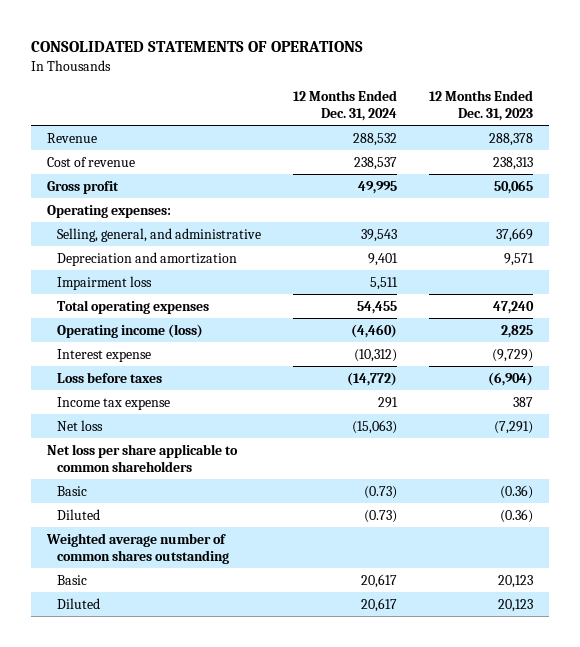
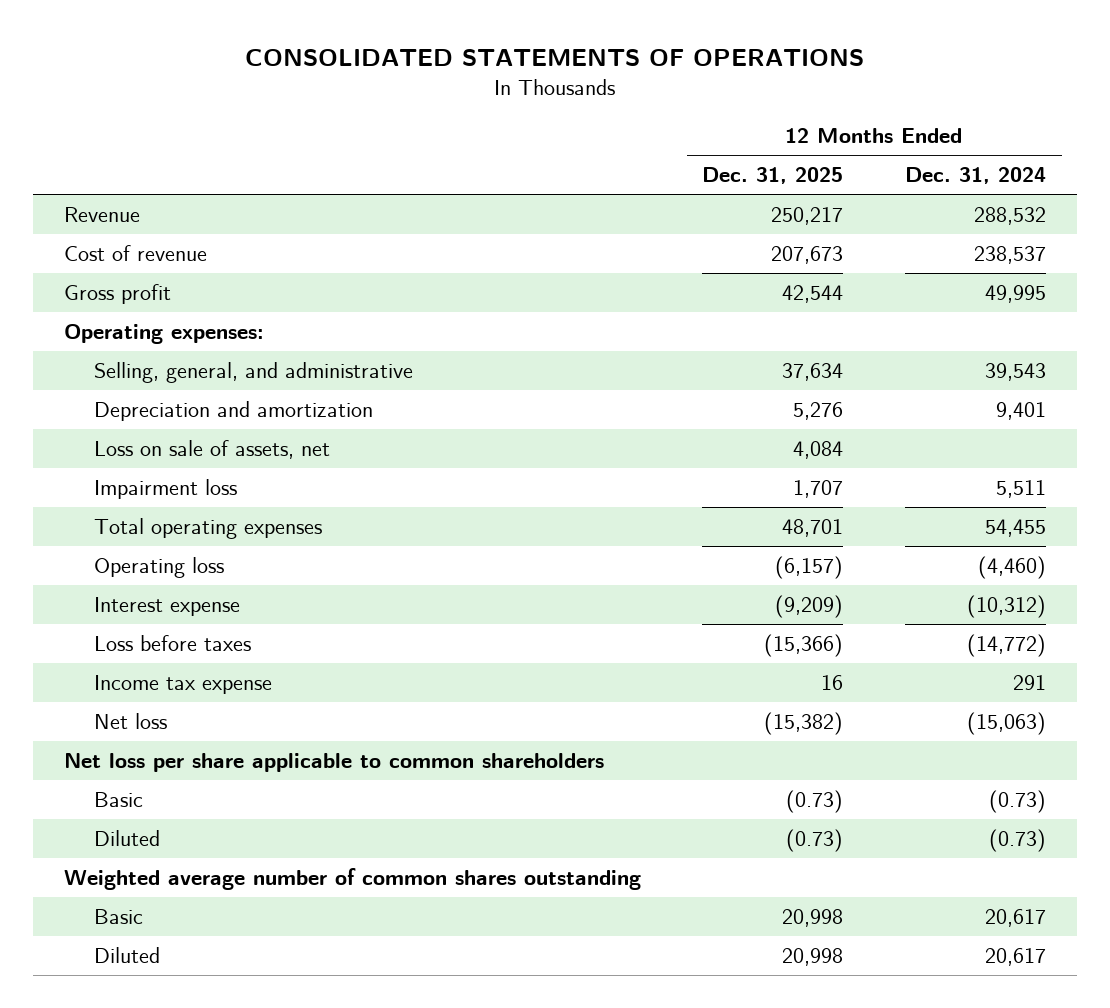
- | 12 Months Ended Dec. 31, 2024 | 12 Months Ended Dec. 31, 2023
+ | 12 Months Ended Dec. 31, 2025 | 12 Months Ended Dec. 31, 2024
+ Loss on sale of assets, net | 4,084 |
- Operating income (loss) | (4,460) | 2,825
+ Operating loss | (6,157) | (4,460)

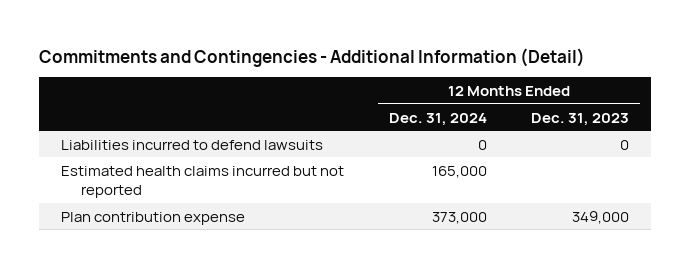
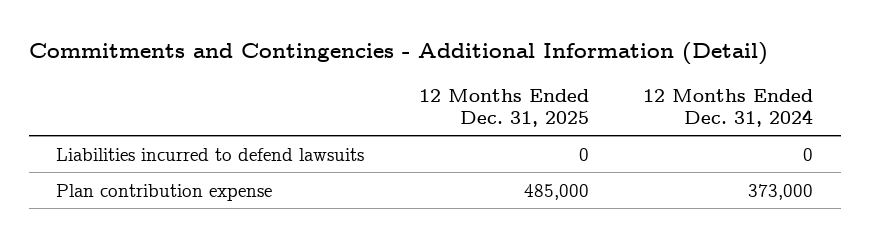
- | 12 Months Ended Dec. 31, 2024 | 12 Months Ended Dec. 31, 2023
+ | 12 Months Ended Dec. 31, 2025 | 12 Months Ended Dec. 31, 2024
- Estimated health claims incurred but not reported | 165,000 |

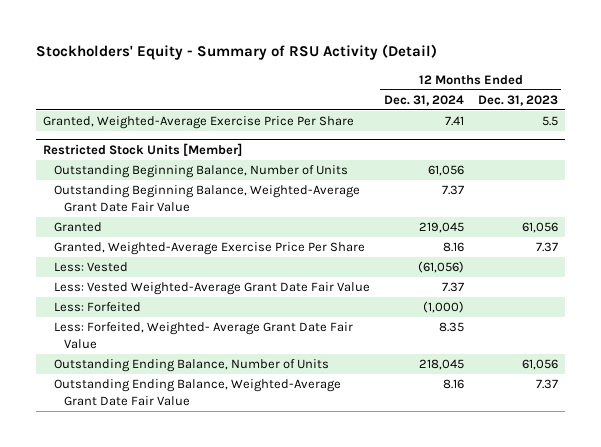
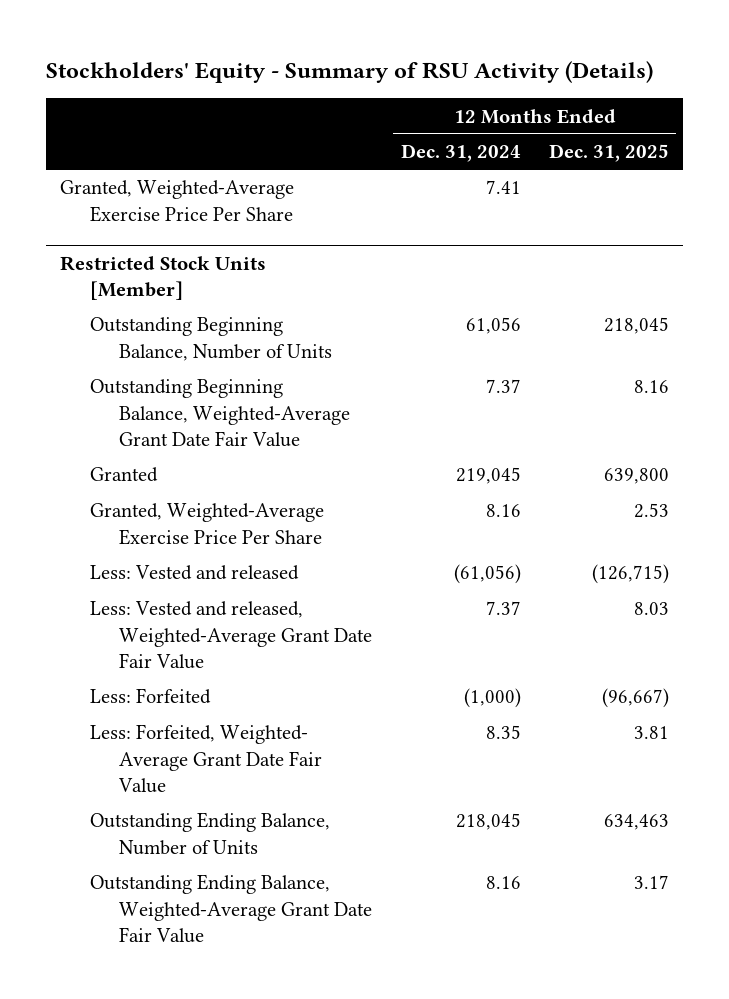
- Stockholders' Equity - Summary of RSU Activity (Detail)
+ Stockholders' Equity - Summary of RSU Activity (Details)
- | 12 Months Ended Dec. 31, 2024 | 12 Months Ended Dec. 31, 2023
+ | 12 Months Ended Dec. 31, 2024 | 12 Months Ended Dec. 31, 2025
@ Restricted Stock Units [Member]
- Less: Vested | (61,056) |
- Less: Vested Weighted-Average Grant Date Fair Value | 7.37 |
+ Less: Vested and released | (61,056) | (126,715)
+ Less: Vested and released, Weighted-Average Grant Date Fair Value | 7.37 | 8.03

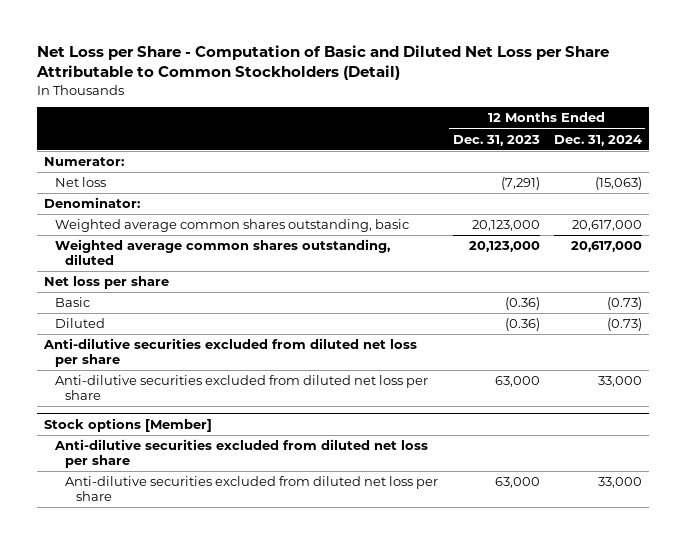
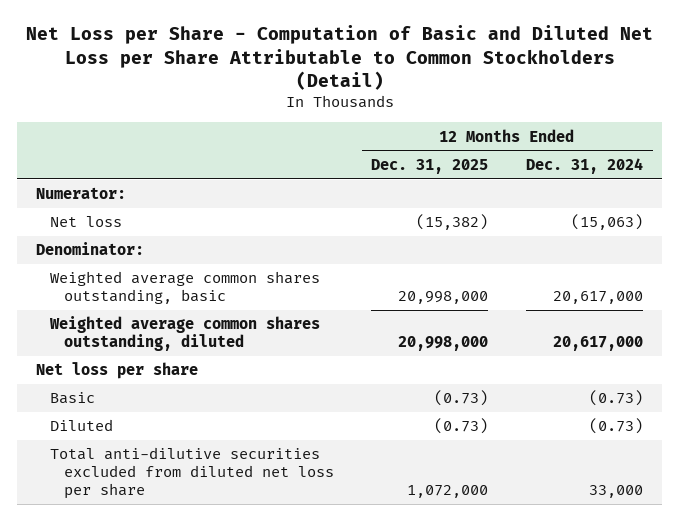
- | 12 Months Ended Dec. 31, 2023 | 12 Months Ended Dec. 31, 2024
+ | 12 Months Ended Dec. 31, 2025 | 12 Months Ended Dec. 31, 2024
- Anti-dilutive securities excluded from diluted net loss per share
- Anti-dilutive securities excluded from diluted net loss per share | 63,000 | 33,000
- Stock options [Member]
- Anti-dilutive securities excluded from diluted net loss per share
- Anti-dilutive securities excluded from diluted net loss per share | 63,000 | 33,000
+ Total anti-dilutive securities excluded from diluted net loss per share | 1,072,000 | 33,000

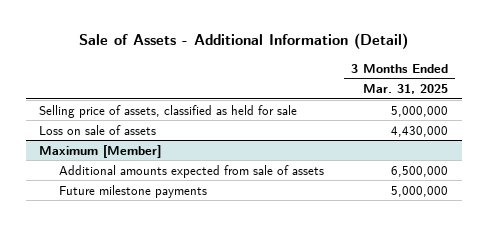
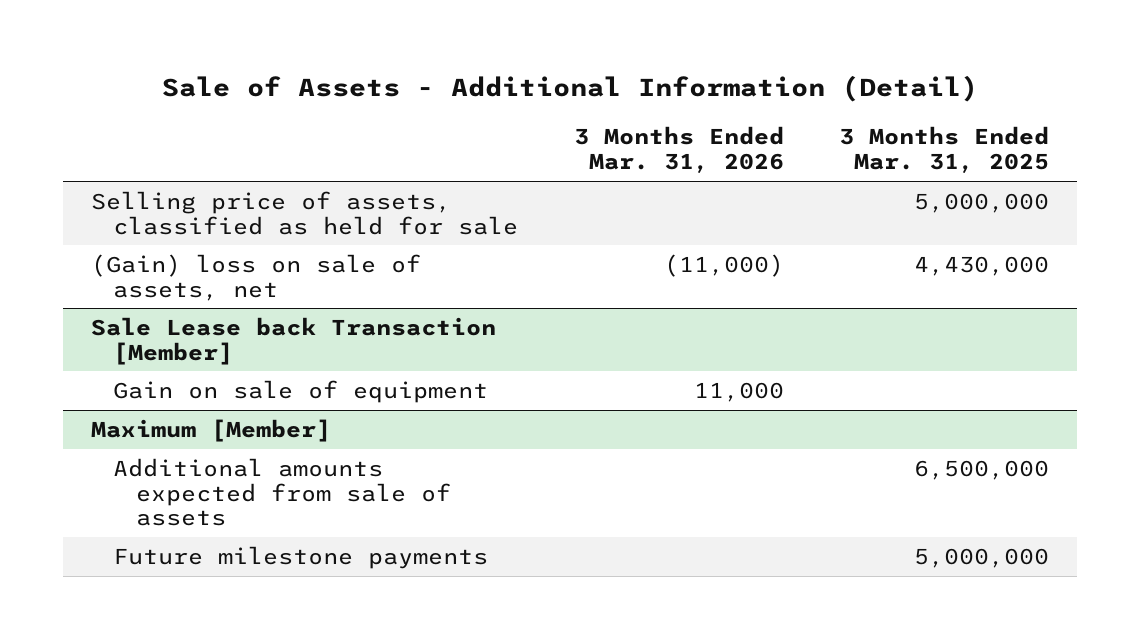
- | 3 Months Ended Mar. 31, 2025
+ | 3 Months Ended Mar. 31, 2026 | 3 Months Ended Mar. 31, 2025
- Loss on sale of assets | 4,430,000
+ (Gain) loss on sale of assets, net | (11,000) | 4,430,000
+ Sale Lease back Transaction [Member]
+ Gain on sale of equipment | 11,000 |

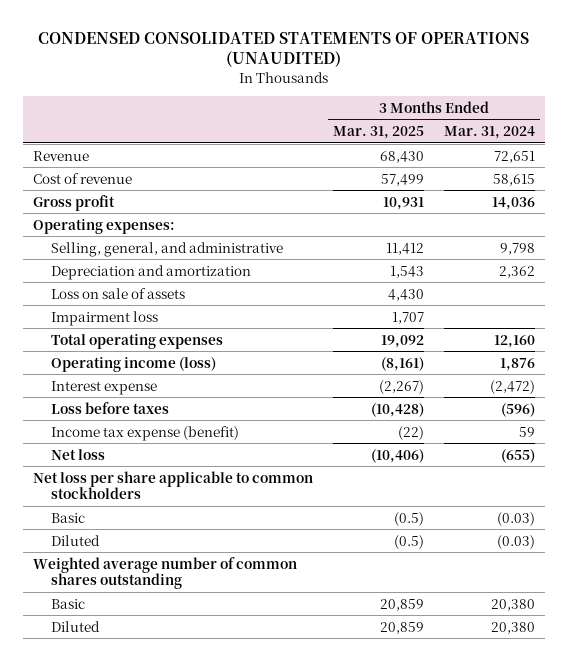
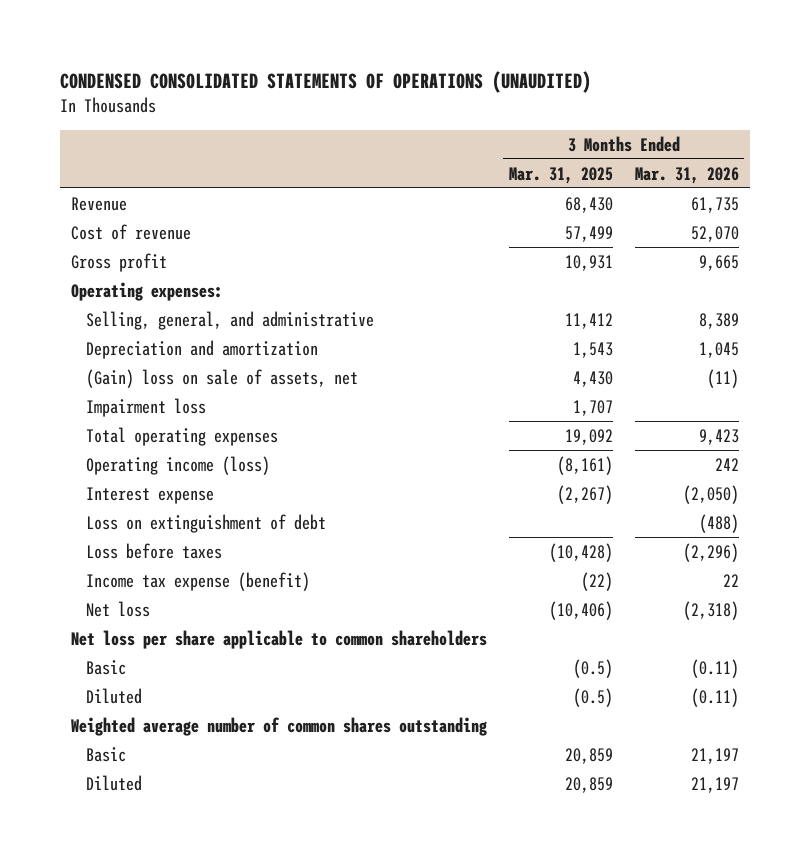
- | 3 Months Ended Mar. 31, 2025 | 3 Months Ended Mar. 31, 2024
+ | 3 Months Ended Mar. 31, 2025 | 3 Months Ended Mar. 31, 2026
- Loss on sale of assets | 4,430 |
+ (Gain) loss on sale of assets, net | 4,430 | (11)
+ Loss on extinguishment of debt | | (488)
- Net loss per share applicable to common stockholders
+ Net loss per share applicable to common shareholders

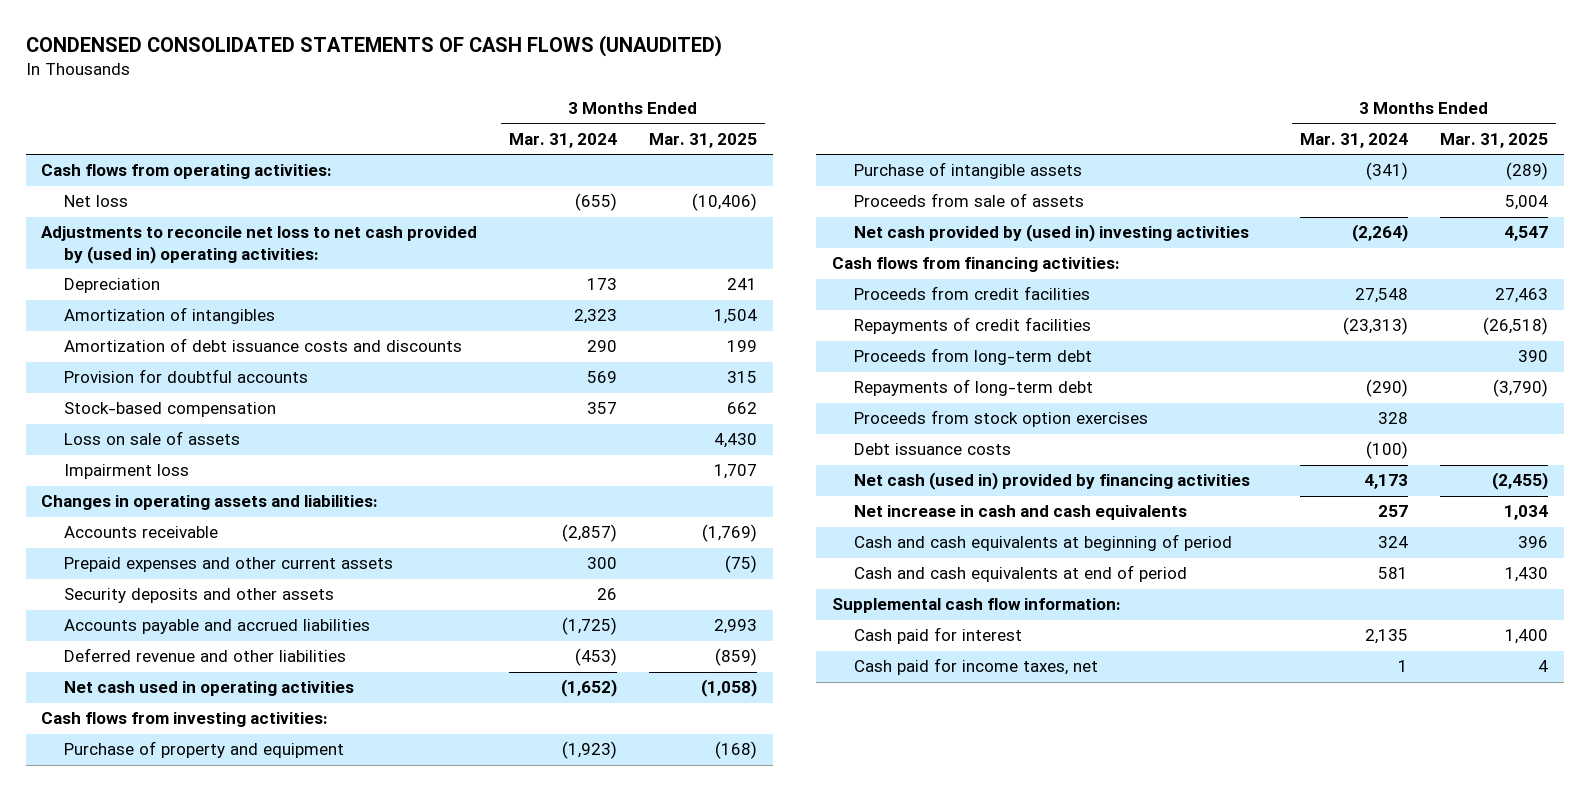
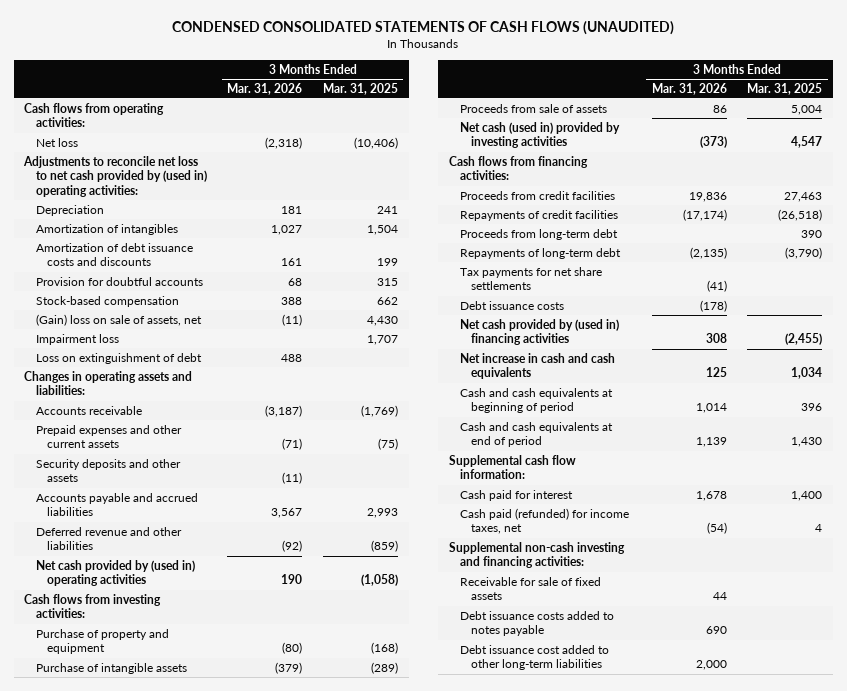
- | 3 Months Ended Mar. 31, 2024 | 3 Months Ended Mar. 31, 2025
+ | 3 Months Ended Mar. 31, 2026 | 3 Months Ended Mar. 31, 2025
- Loss on sale of assets | | 4,430
+ (Gain) loss on sale of assets, net | (11) | 4,430
+ Loss on extinguishment of debt | 488 |
- Net cash used in operating activities | (1,652) | (1,058)
+ Net cash provided by (used in) operating activities | 190 | (1,058)
- Net cash provided by (used in) investing activities | (2,264) | 4,547
+ Net cash (used in) provided by investing activities | (373) | 4,547
- Proceeds from stock option exercises | 328 |
+ Tax payments for net share settlements | (41) |
- Net cash (used in) provided by financing activities | 4,173 | (2,455)
+ Net cash provided by (used in) financing activities | 308 | (2,455)
- Cash paid for income taxes, net | 1 | 4
+ Cash paid (refunded) for income taxes, net | (54) | 4
+ Supplemental non-cash investing and financing activities:
+ Receivable for sale of fixed assets | 44 |
+ Debt issuance costs added to notes payable | 690 |
+ Debt issuance cost added to other long-term liabilities | 2,000 |

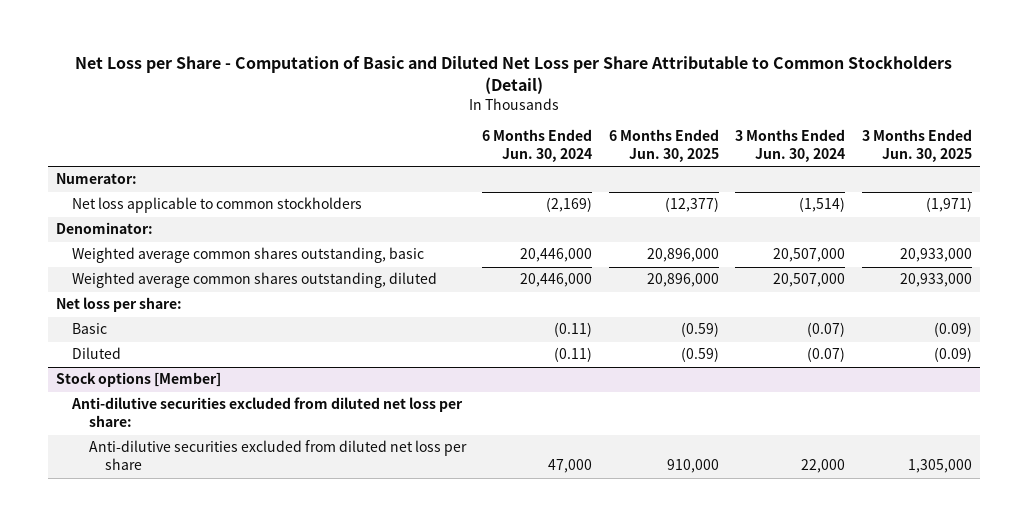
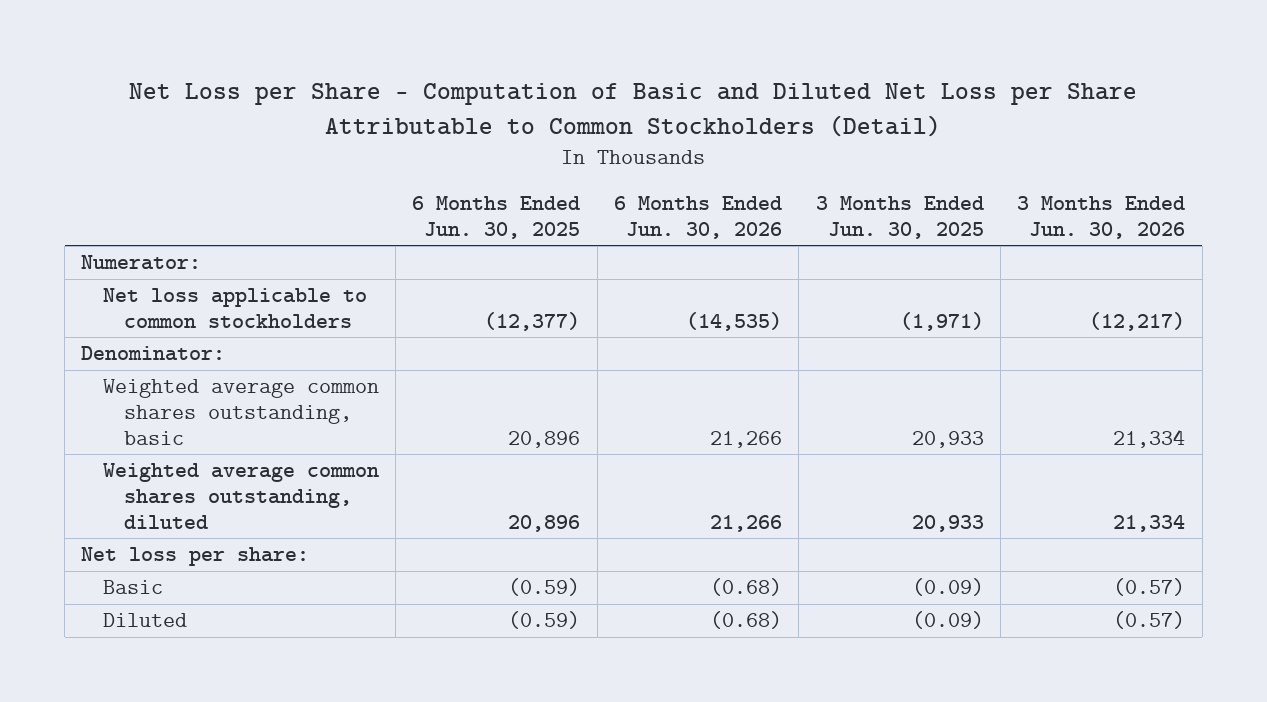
- | 6 Months Ended Jun. 30, 2024 | 6 Months Ended Jun. 30, 2025 | 3 Months Ended Jun. 30, 2024 | 3 Months Ended Jun. 30, 2025
+ | 6 Months Ended Jun. 30, 2025 | 6 Months Ended Jun. 30, 2026 | 3 Months Ended Jun. 30, 2025 | 3 Months Ended Jun. 30, 2026
- Weighted average common shares outstanding, basic | 20,446,000 | 20,896,000 | 20,507,000 | 20,933,000
- Weighted average common shares outstanding, diluted | 20,446,000 | 20,896,000 | 20,507,000 | 20,933,000
+ Weighted average common shares outstanding, basic | 20,896 | 21,266 | 20,933 | 21,334
+ Weighted average common shares outstanding, diluted | 20,896 | 21,266 | 20,933 | 21,334
- Stock options [Member]
- Anti-dilutive securities excluded from diluted net loss per share:
- Anti-dilutive securities excluded from diluted net loss per share | 47,000 | 910,000 | 22,000 | 1,305,000

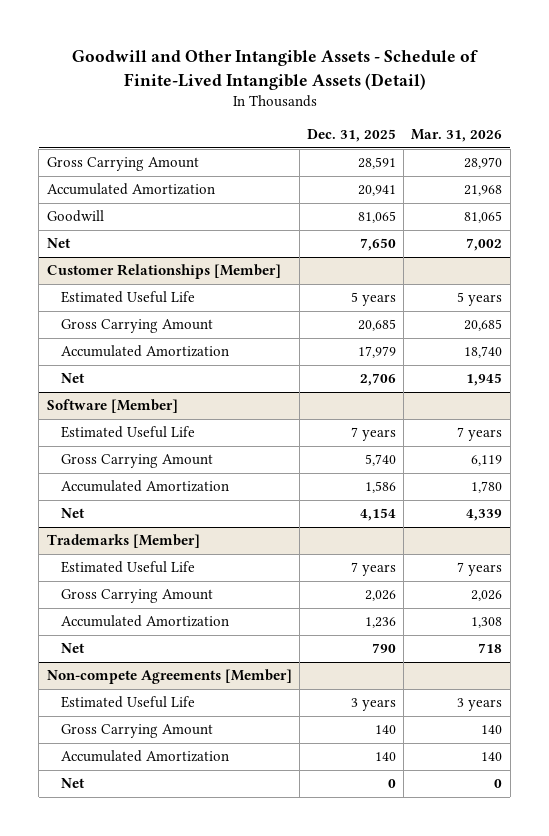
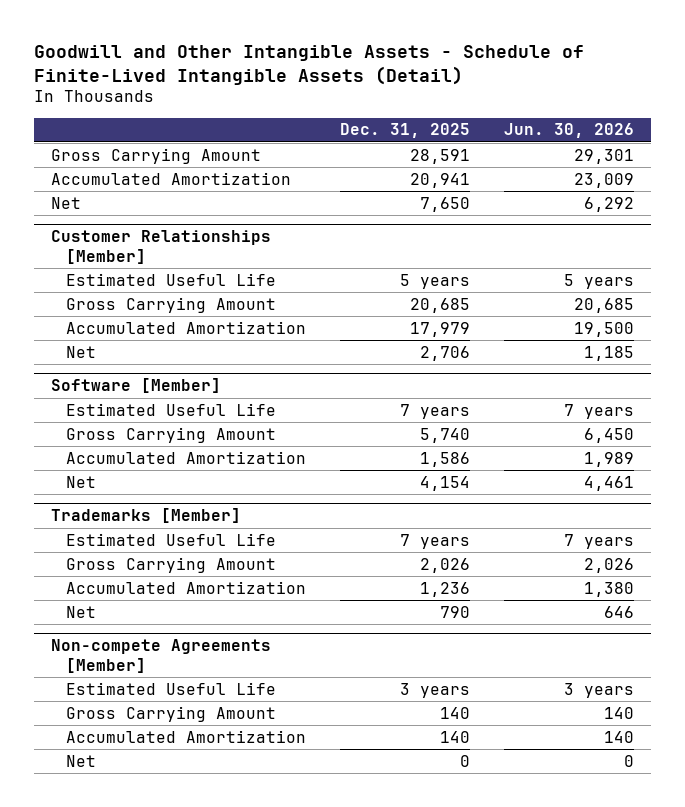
- | Dec. 31, 2025 | Mar. 31, 2026
+ | Dec. 31, 2025 | Jun. 30, 2026
- Goodwill | 81,065 | 81,065

